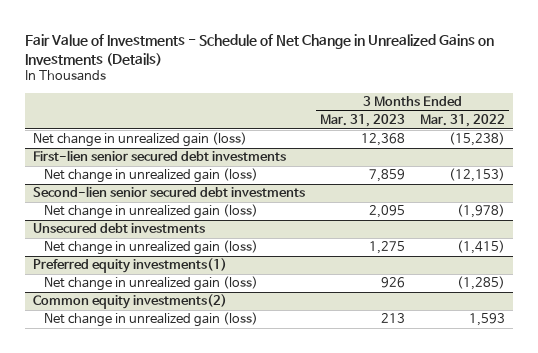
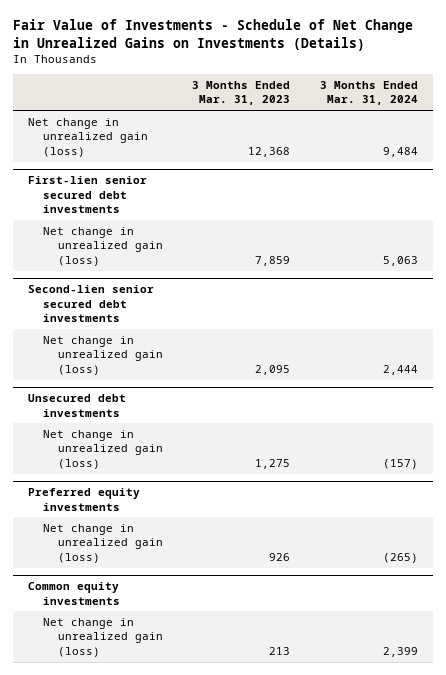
- | 3 Months Ended Mar. 31, 2023 | 3 Months Ended Mar. 31, 2022
+ | 3 Months Ended Mar. 31, 2023 | 3 Months Ended Mar. 31, 2024
- Preferred equity investments(1)
+ Preferred equity investments
- Common equity investments(2)
+ Common equity investments

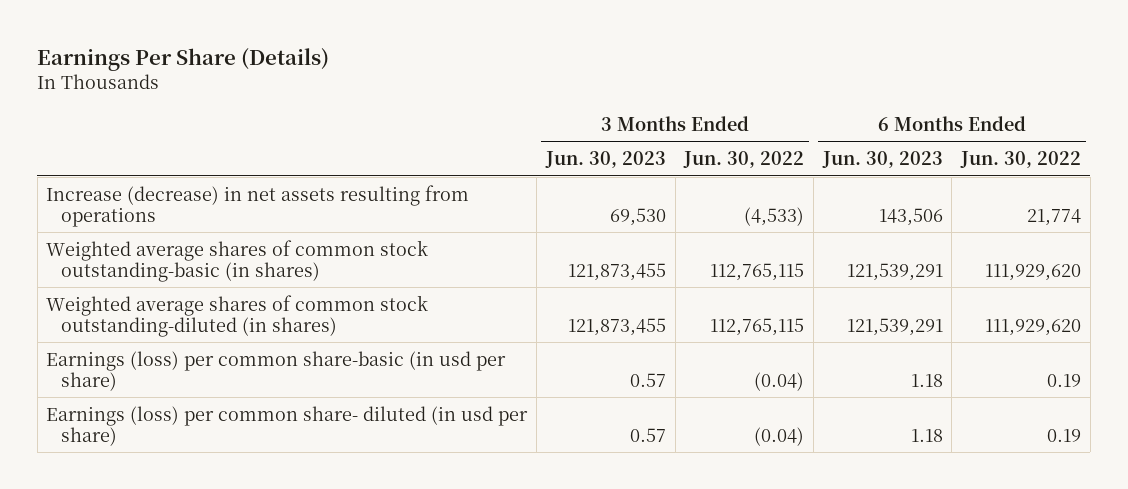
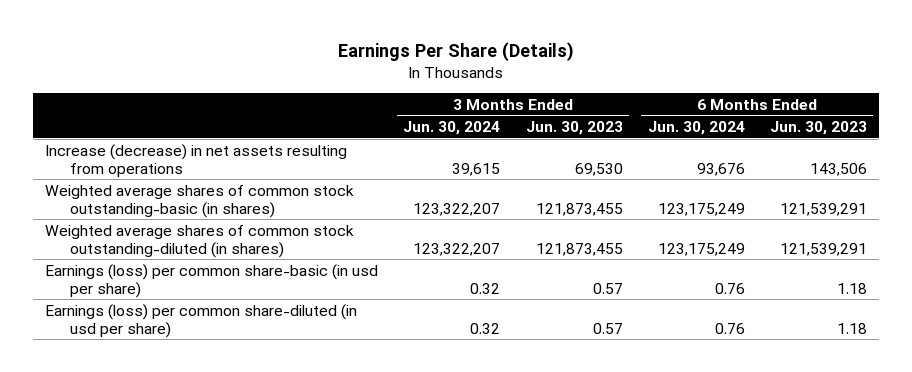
- | 3 Months Ended Jun. 30, 2023 | 3 Months Ended Jun. 30, 2022 | 6 Months Ended Jun. 30, 2023 | 6 Months Ended Jun. 30, 2022
+ | 3 Months Ended Jun. 30, 2024 | 3 Months Ended Jun. 30, 2023 | 6 Months Ended Jun. 30, 2024 | 6 Months Ended Jun. 30, 2023
- Earnings (loss) per common share- diluted (in usd per share) | 0.57 | (0.04) | 1.18 | 0.19
+ Earnings (loss) per common share-diluted (in usd per share) | 0.32 | 0.57 | 0.76 | 1.18

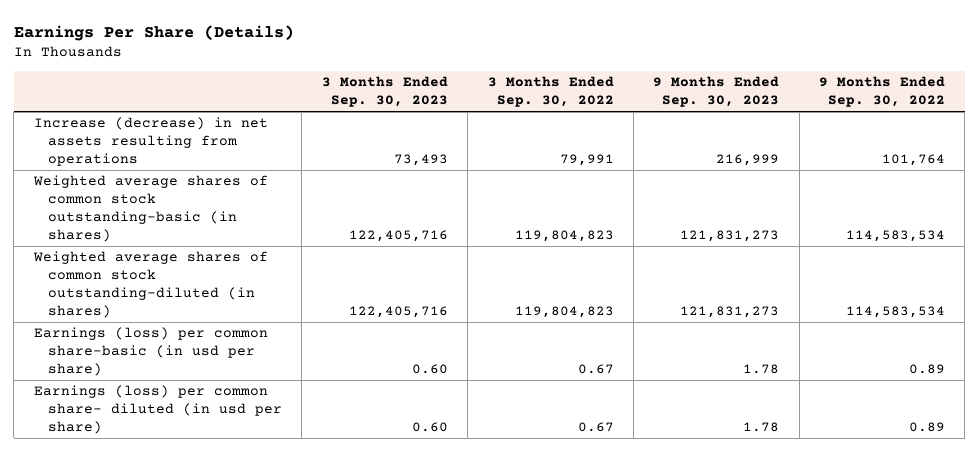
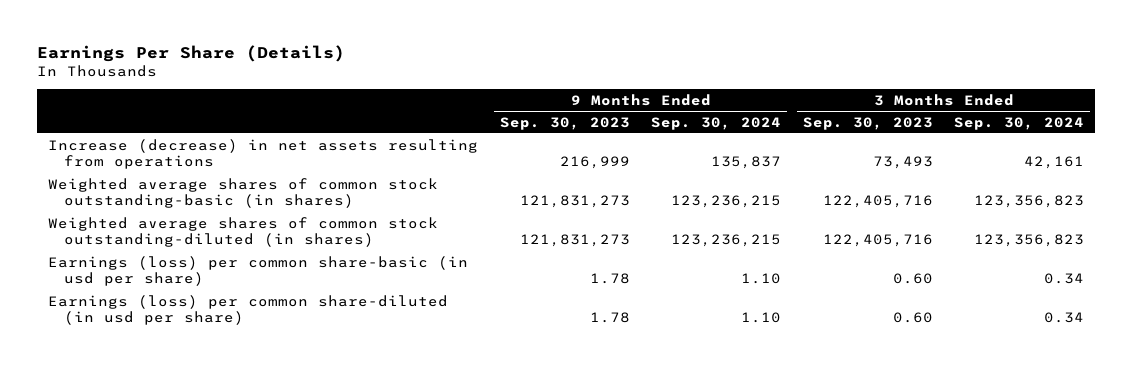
- | 3 Months Ended Sep. 30, 2023 | 3 Months Ended Sep. 30, 2022 | 9 Months Ended Sep. 30, 2023 | 9 Months Ended Sep. 30, 2022
+ | 9 Months Ended Sep. 30, 2023 | 9 Months Ended Sep. 30, 2024 | 3 Months Ended Sep. 30, 2023 | 3 Months Ended Sep. 30, 2024
- Earnings (loss) per common share- diluted (in usd per share) | 0.60 | 0.67 | 1.78 | 0.89
+ Earnings (loss) per common share-diluted (in usd per share) | 1.78 | 1.10 | 0.60 | 0.34

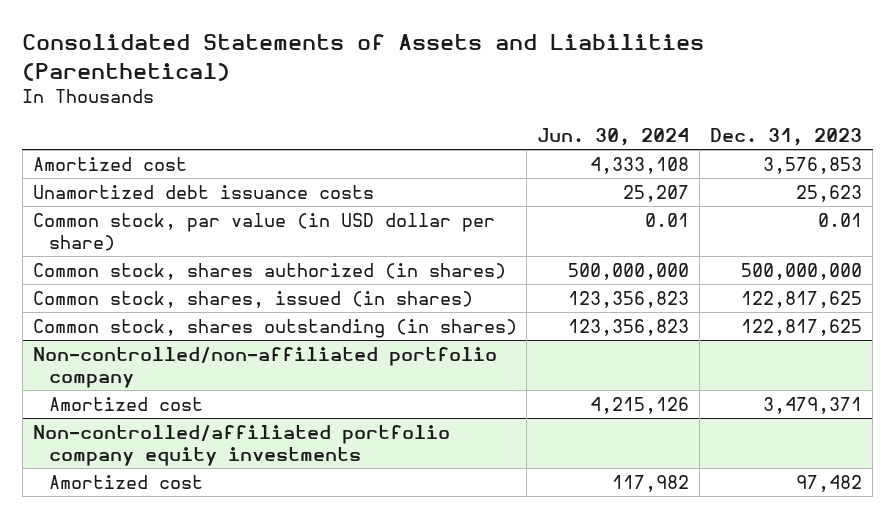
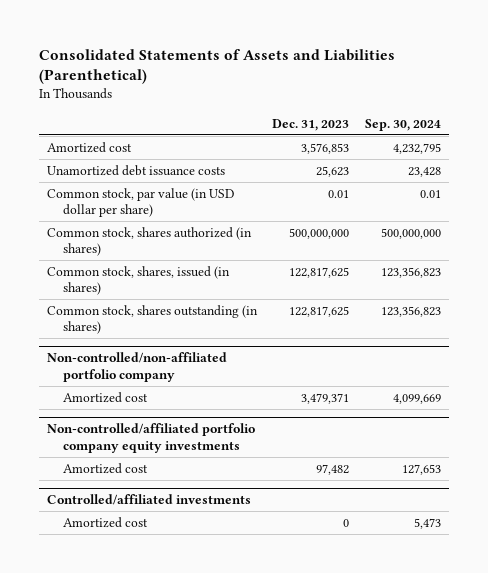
- | Jun. 30, 2024 | Dec. 31, 2023
+ | Dec. 31, 2023 | Sep. 30, 2024
+ Controlled/affiliated investments
+ Amortized cost | 0 | 5,473

